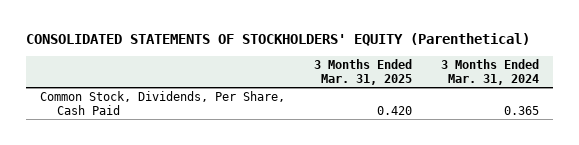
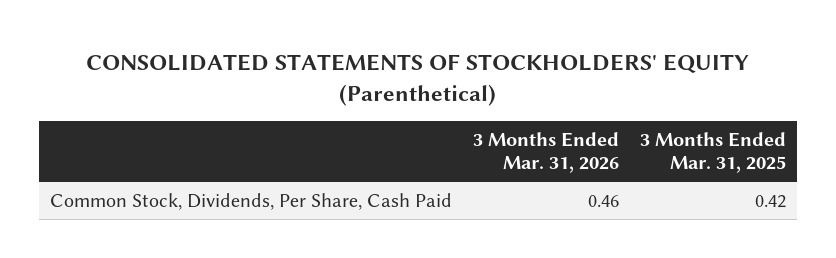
- | 3 Months Ended Mar. 31, 2025 | 3 Months Ended Mar. 31, 2024
+ | 3 Months Ended Mar. 31, 2026 | 3 Months Ended Mar. 31, 2025
- Common Stock, Dividends, Per Share, Cash Paid | 0.420 | 0.365
+ Common Stock, Dividends, Per Share, Cash Paid | 0.46 | 0.42

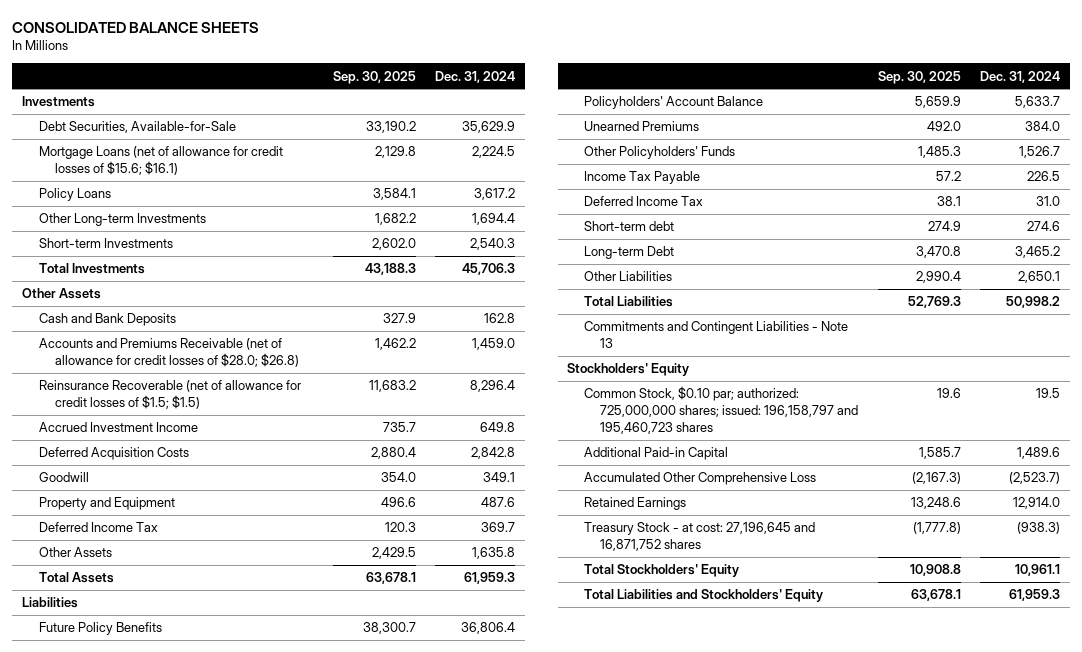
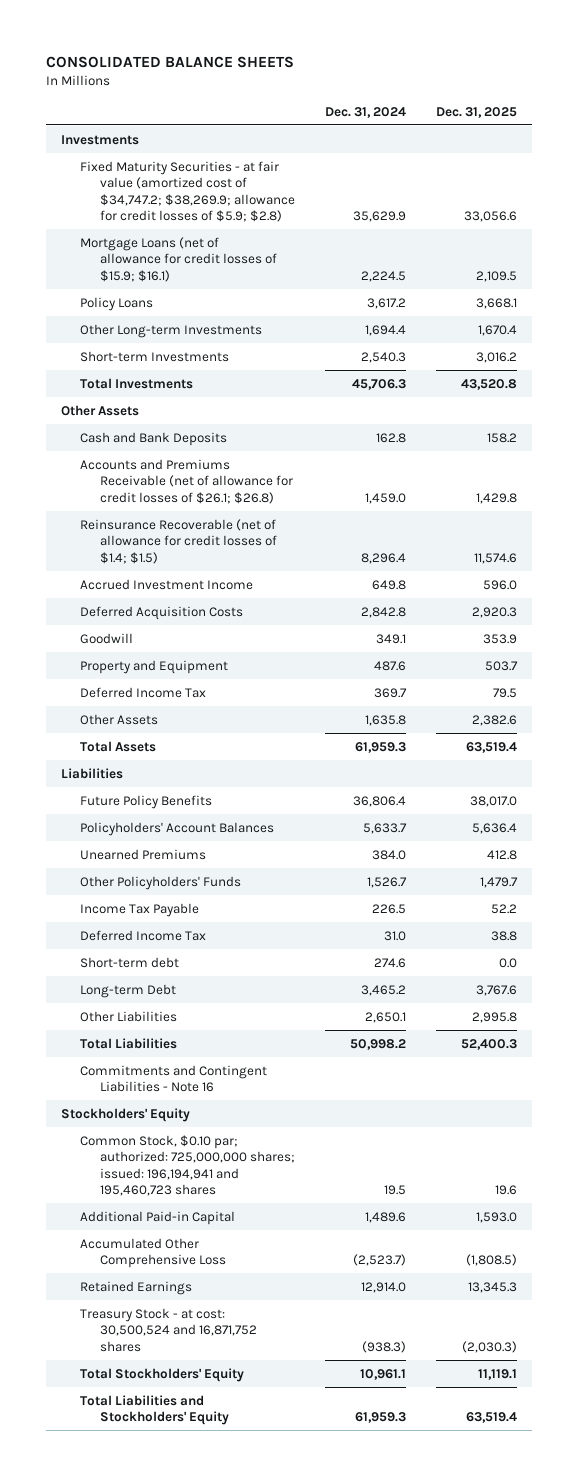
- | Sep. 30, 2025 | Dec. 31, 2024
+ | Dec. 31, 2024 | Dec. 31, 2025
- Debt Securities, Available-for-Sale | 33,190.2 | 35,629.9
- Mortgage Loans (net of allowance for credit losses of $15.6; $16.1) | 2,129.8 | 2,224.5
+ Fixed Maturity Securities - at fair value (amortized cost of $34,747.2; $38,269.9; allowance for credit losses of $5.9; $2.8) | 35,629.9 | 33,056.6
+ Mortgage Loans (net of allowance for credit losses of $15.9; $16.1) | 2,224.5 | 2,109.5
- Accounts and Premiums Receivable (net of allowance for credit losses of $28.0; $26.8) | 1,462.2 | 1,459.0
- Reinsurance Recoverable (net of allowance for credit losses of $1.5; $1.5) | 11,683.2 | 8,296.4
+ Accounts and Premiums Receivable (net of allowance for credit losses of $26.1; $26.8) | 1,459.0 | 1,429.8
+ Reinsurance Recoverable (net of allowance for credit losses of $1.4; $1.5) | 8,296.4 | 11,574.6
- Policyholders' Account Balance | 5,659.9 | 5,633.7
+ Policyholders' Account Balances | 5,633.7 | 5,636.4
- Commitments and Contingent Liabilities - Note 13
+ Commitments and Contingent Liabilities - Note 16
- Common Stock, $0.10 par; authorized: 725,000,000 shares; issued: 196,158,797 and 195,460,723 shares | 19.6 | 19.5
+ Common Stock, $0.10 par; authorized: 725,000,000 shares; issued: 196,194,941 and 195,460,723 shares | 19.5 | 19.6
- Treasury Stock - at cost: 27,196,645 and 16,871,752 shares | (1,777.8) | (938.3)
+ Treasury Stock - at cost: 30,500,524 and 16,871,752 shares | (938.3) | (2,030.3)

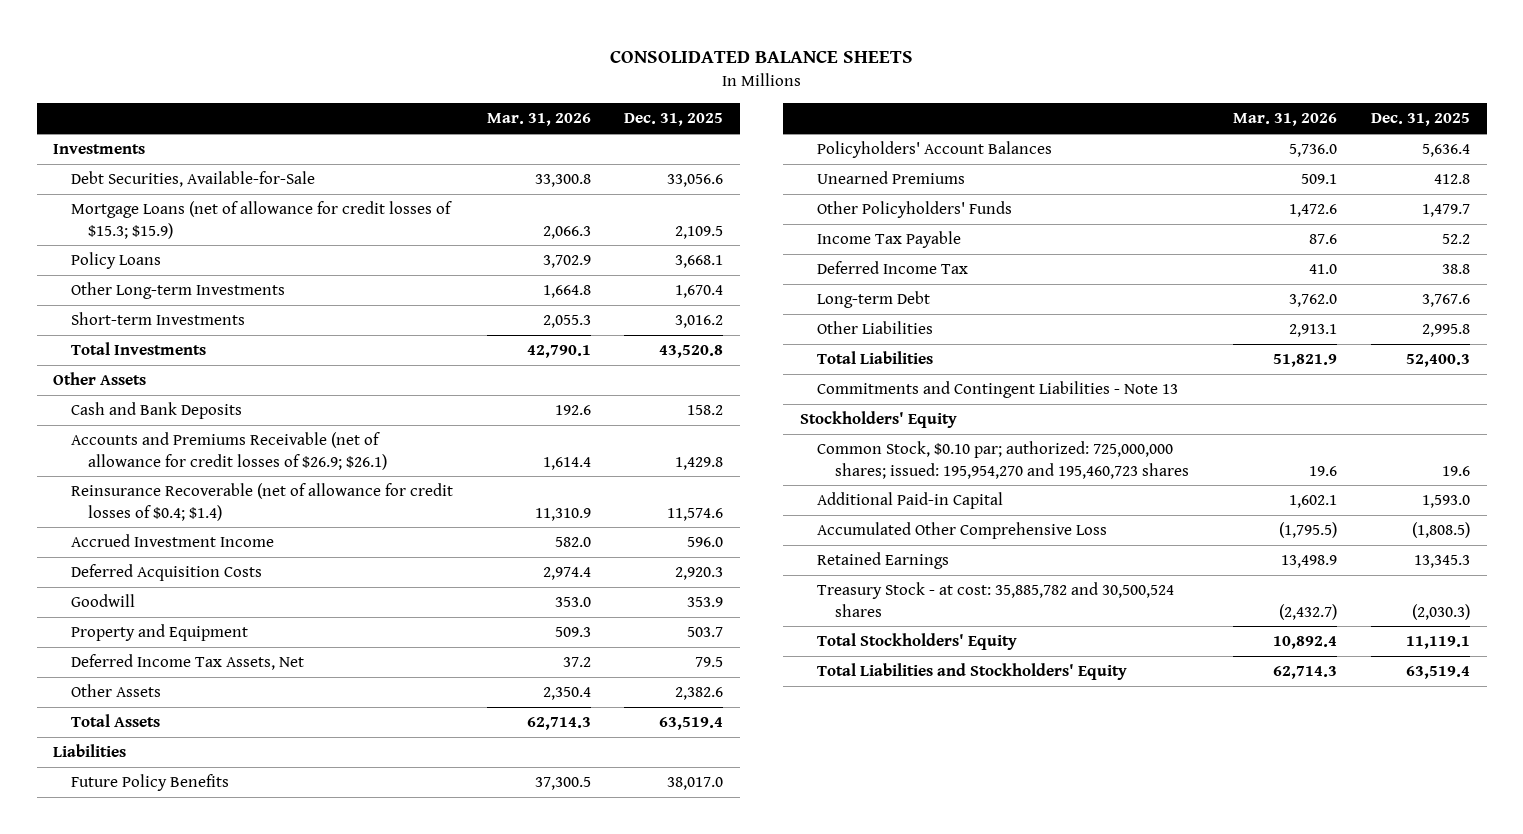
- | Dec. 31, 2024 | Dec. 31, 2025
+ | Mar. 31, 2026 | Dec. 31, 2025
- Fixed Maturity Securities - at fair value (amortized cost of $34,747.2; $38,269.9; allowance for credit losses of $5.9; $2.8) | 35,629.9 | 33,056.6
- Mortgage Loans (net of allowance for credit losses of $15.9; $16.1) | 2,224.5 | 2,109.5
+ Debt Securities, Available-for-Sale | 33,300.8 | 33,056.6
+ Mortgage Loans (net of allowance for credit losses of $15.3; $15.9) | 2,066.3 | 2,109.5
- Accounts and Premiums Receivable (net of allowance for credit losses of $26.1; $26.8) | 1,459.0 | 1,429.8
- Reinsurance Recoverable (net of allowance for credit losses of $1.4; $1.5) | 8,296.4 | 11,574.6
+ Accounts and Premiums Receivable (net of allowance for credit losses of $26.9; $26.1) | 1,614.4 | 1,429.8
+ Reinsurance Recoverable (net of allowance for credit losses of $0.4; $1.4) | 11,310.9 | 11,574.6
- Deferred Income Tax | 369.7 | 79.5
+ Deferred Income Tax Assets, Net | 37.2 | 79.5
- Short-term debt | 274.6 | 0.0
- Commitments and Contingent Liabilities - Note 16
+ Commitments and Contingent Liabilities - Note 13
- Common Stock, $0.10 par; authorized: 725,000,000 shares; issued: 196,194,941 and 195,460,723 shares | 19.5 | 19.6
+ Common Stock, $0.10 par; authorized: 725,000,000 shares; issued: 195,954,270 and 195,460,723 shares | 19.6 | 19.6
- Treasury Stock - at cost: 30,500,524 and 16,871,752 shares | (938.3) | (2,030.3)
+ Treasury Stock - at cost: 35,885,782 and 30,500,524 shares | (2,432.7) | (2,030.3)

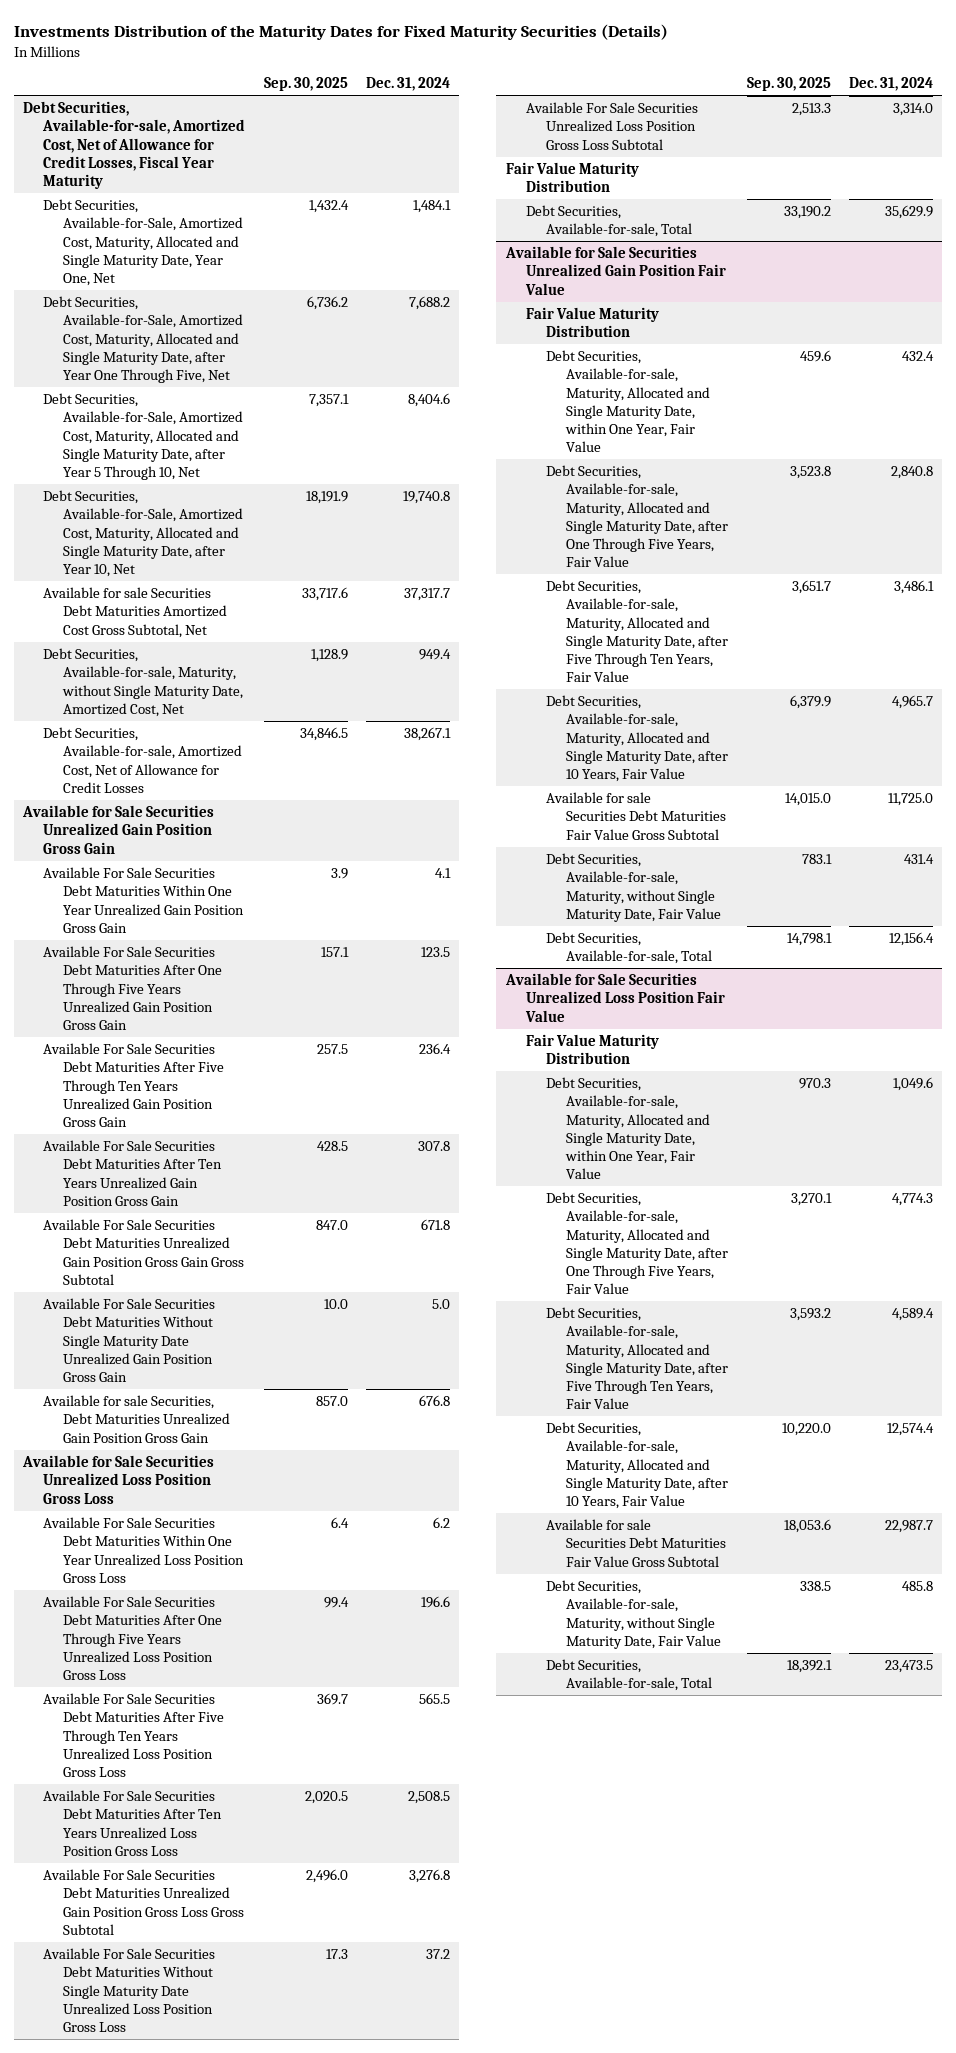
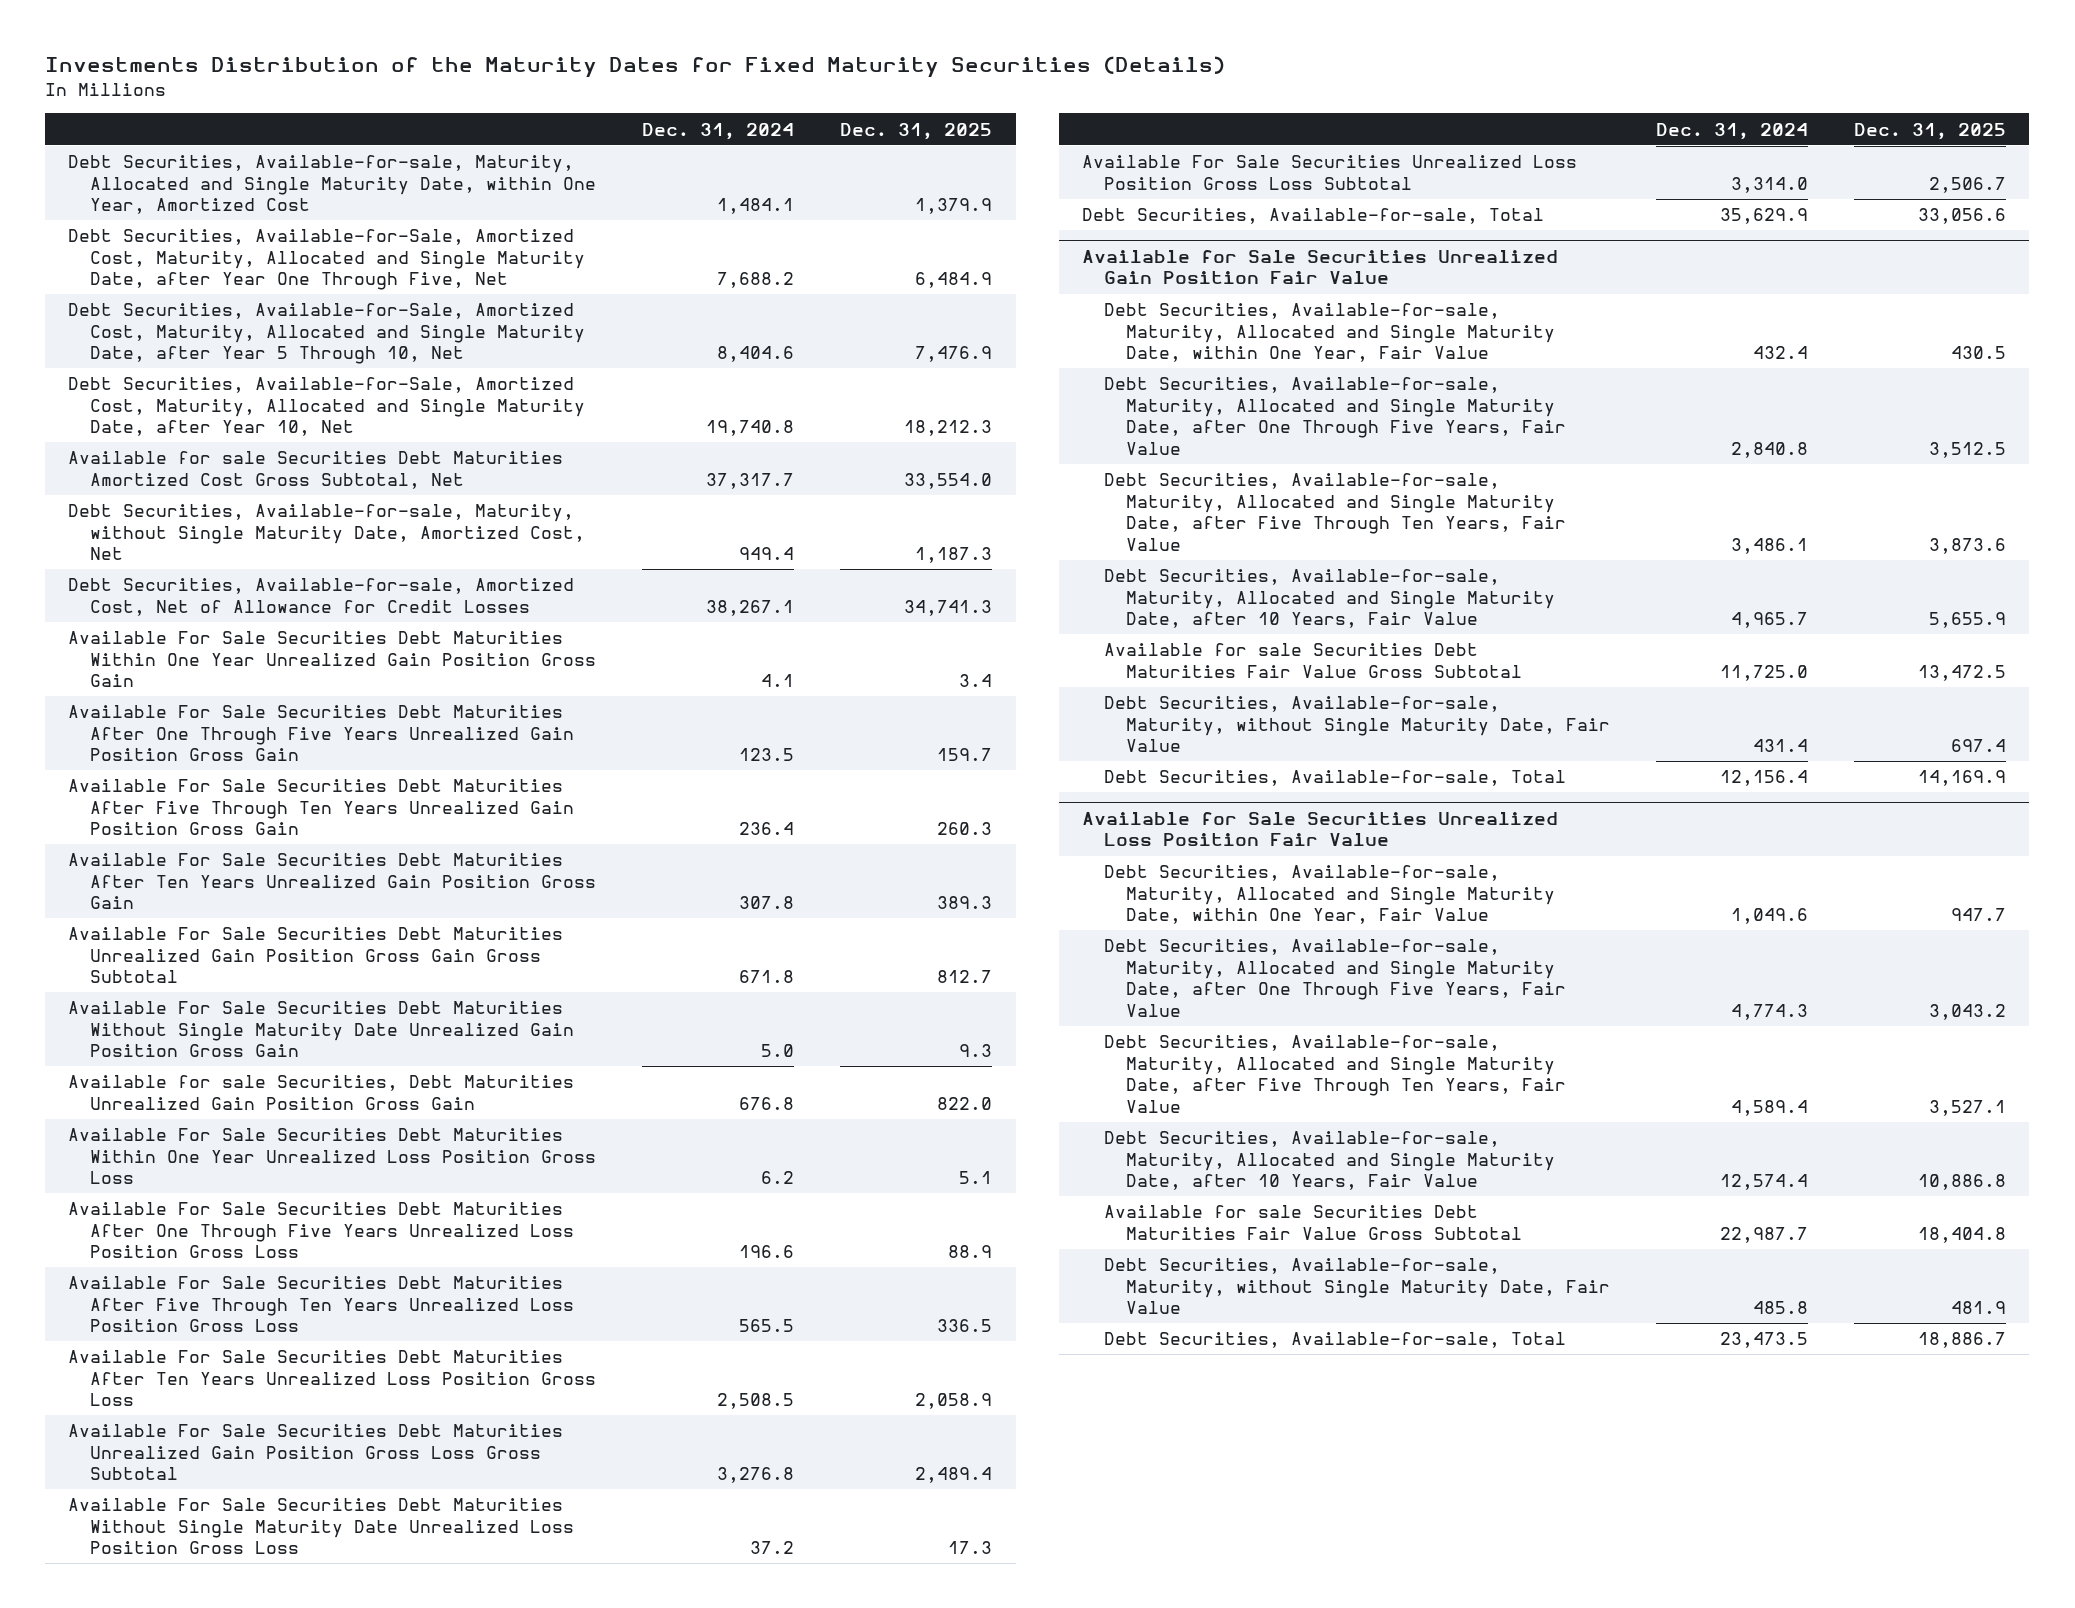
- | Sep. 30, 2025 | Dec. 31, 2024
+ | Dec. 31, 2024 | Dec. 31, 2025
- Debt Securities, Available-for-sale, Amortized Cost, Net of Allowance for Credit Losses, Fiscal Year Maturity
- Debt Securities, Available-for-Sale, Amortized Cost, Maturity, Allocated and Single Maturity Date, Year One, Net | 1,432.4 | 1,484.1
+ Debt Securities, Available-for-sale, Maturity, Allocated and Single Maturity Date, within One Year, Amortized Cost | 1,484.1 | 1,379.9
- Available for Sale Securities Unrealized Gain Position Gross Gain
- Available for Sale Securities Unrealized Loss Position Gross Loss
- Fair Value Maturity Distribution
@ Available for Sale Securities Unrealized Gain Position Fair Value
- Fair Value Maturity Distribution
@ Available for Sale Securities Unrealized Loss Position Fair Value
- Fair Value Maturity Distribution

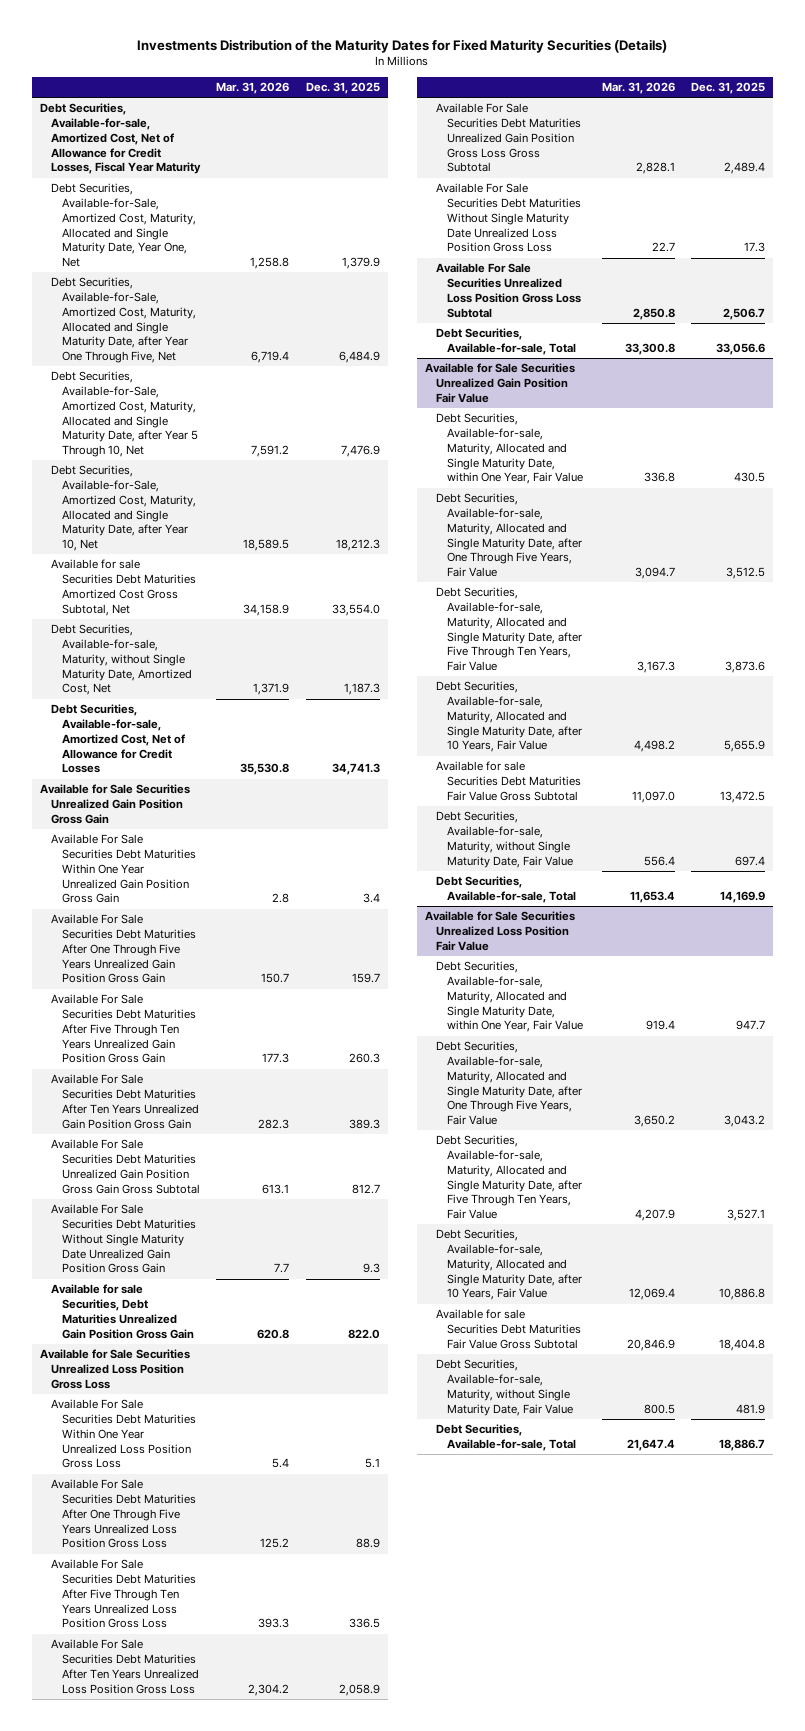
- | Dec. 31, 2024 | Dec. 31, 2025
+ | Mar. 31, 2026 | Dec. 31, 2025
- Debt Securities, Available-for-sale, Maturity, Allocated and Single Maturity Date, within One Year, Amortized Cost | 1,484.1 | 1,379.9
+ Debt Securities, Available-for-sale, Amortized Cost, Net of Allowance for Credit Losses, Fiscal Year Maturity
+ Debt Securities, Available-for-Sale, Amortized Cost, Maturity, Allocated and Single Maturity Date, Year One, Net | 1,258.8 | 1,379.9
+ Available for Sale Securities Unrealized Gain Position Gross Gain
+ Available for Sale Securities Unrealized Loss Position Gross Loss

